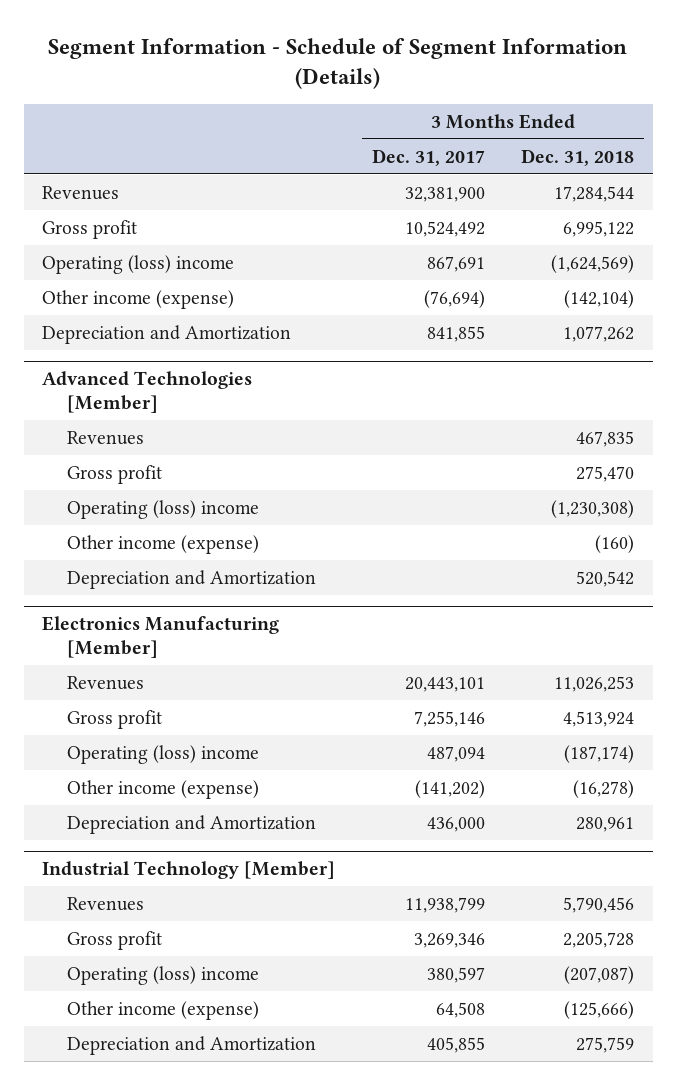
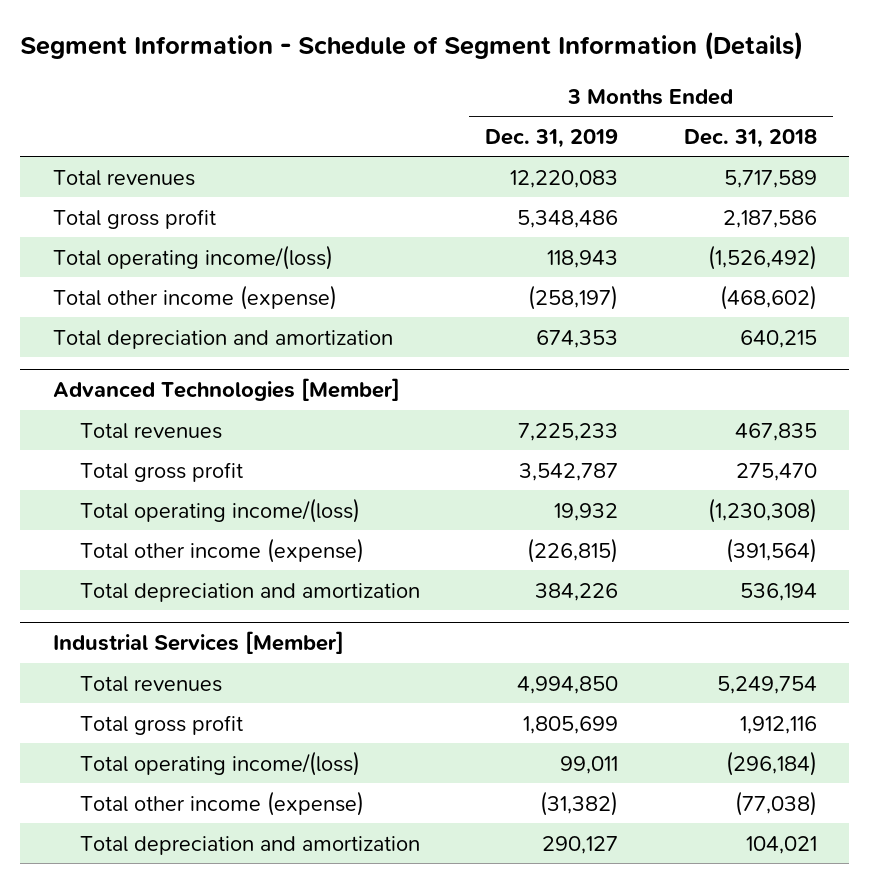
- | 3 Months Ended Dec. 31, 2017 | 3 Months Ended Dec. 31, 2018
+ | 3 Months Ended Dec. 31, 2019 | 3 Months Ended Dec. 31, 2018
- Revenues | 32,381,900 | 17,284,544
- Gross profit | 10,524,492 | 6,995,122
- Operating (loss) income | 867,691 | (1,624,569)
- Other income (expense) | (76,694) | (142,104)
- Depreciation and Amortization | 841,855 | 1,077,262
+ Total revenues | 12,220,083 | 5,717,589
+ Total gross profit | 5,348,486 | 2,187,586
+ Total operating income/(loss) | 118,943 | (1,526,492)
+ Total other income (expense) | (258,197) | (468,602)
+ Total depreciation and amortization | 674,353 | 640,215
@ Advanced Technologies [Member]
- Revenues | | 467,835
- Gross profit | | 275,470
- Operating (loss) income | | (1,230,308)
- Other income (expense) | | (160)
- Depreciation and Amortization | | 520,542
- Electronics Manufacturing [Member]
- Revenues | 20,443,101 | 11,026,253
- Gross profit | 7,255,146 | 4,513,924
- Operating (loss) income | 487,094 | (187,174)
- Other income (expense) | (141,202) | (16,278)
- Depreciation and Amortization | 436,000 | 280,961
- Industrial Technology [Member]
- Revenues | 11,938,799 | 5,790,456
- Gross profit | 3,269,346 | 2,205,728
- Operating (loss) income | 380,597 | (207,087)
- Other income (expense) | 64,508 | (125,666)
- Depreciation and Amortization | 405,855 | 275,759
@ Advanced Technologies [Member]
+ Total revenues | 7,225,233 | 467,835
+ Total gross profit | 3,542,787 | 275,470
+ Total operating income/(loss) | 19,932 | (1,230,308)
+ Total other income (expense) | (226,815) | (391,564)
+ Total depreciation and amortization | 384,226 | 536,194
+ Industrial Services [Member]
+ Total revenues | 4,994,850 | 5,249,754
+ Total gross profit | 1,805,699 | 1,912,116
+ Total operating income/(loss) | 99,011 | (296,184)
+ Total other income (expense) | (31,382) | (77,038)
+ Total depreciation and amortization | 290,127 | 104,021

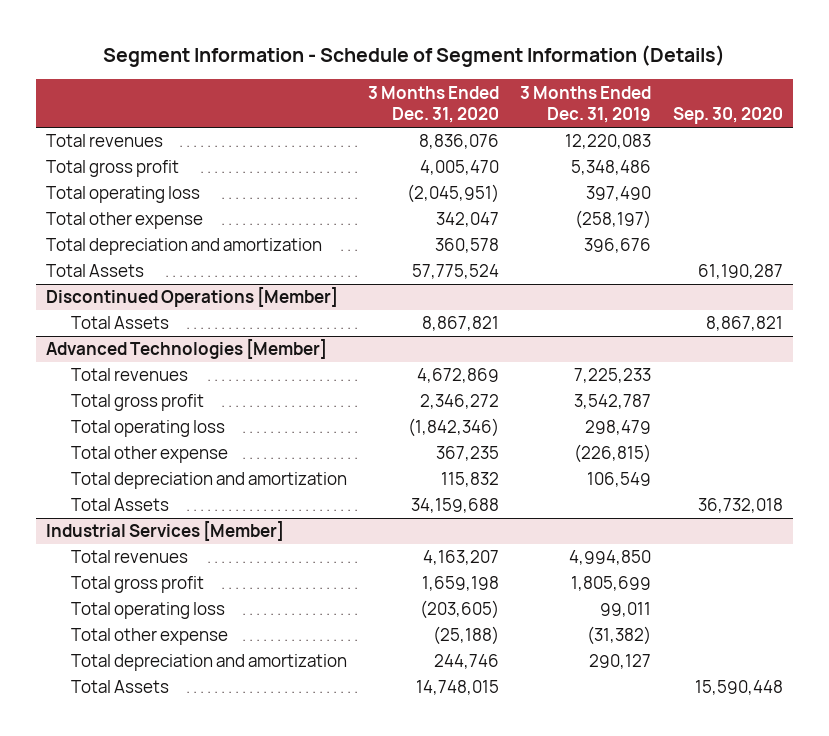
- | 3 Months Ended Dec. 31, 2019 | 3 Months Ended Dec. 31, 2018
+ | 3 Months Ended Dec. 31, 2020 | 3 Months Ended Dec. 31, 2019 | Sep. 30, 2020
- Total operating income/(loss) | 118,943 | (1,526,492)
- Total other income (expense) | (258,197) | (468,602)
- Total depreciation and amortization | 674,353 | 640,215
+ Total operating loss | (2,045,951) | 397,490 |
+ Total other expense | 342,047 | (258,197) |
+ Total depreciation and amortization | 360,578 | 396,676 |
+ Total Assets | 57,775,524 | | 61,190,287
+ Discontinued Operations [Member]
+ Total Assets | 8,867,821 | | 8,867,821
@ Advanced Technologies [Member]
- Total operating income/(loss) | 19,932 | (1,230,308)
- Total other income (expense) | (226,815) | (391,564)
- Total depreciation and amortization | 384,226 | 536,194
+ Total operating loss | (1,842,346) | 298,479 |
+ Total other expense | 367,235 | (226,815) |
+ Total depreciation and amortization | 115,832 | 106,549 |
+ Total Assets | 34,159,688 | | 36,732,018
@ Industrial Services [Member]
- Total operating income/(loss) | 99,011 | (296,184)
- Total other income (expense) | (31,382) | (77,038)
+ Total operating loss | (203,605) | 99,011 |
+ Total other expense | (25,188) | (31,382) |
+ Total Assets | 14,748,015 | | 15,590,448

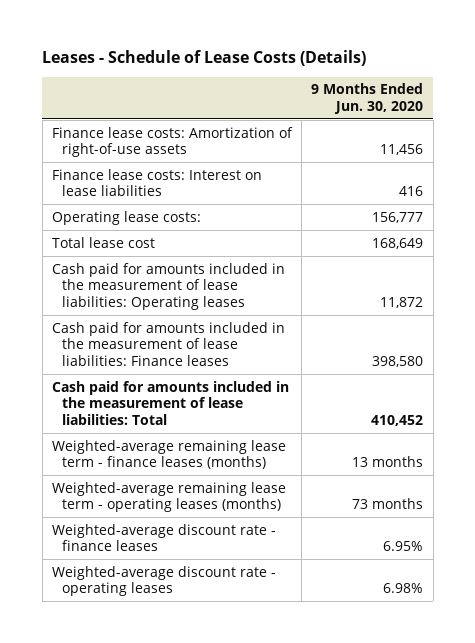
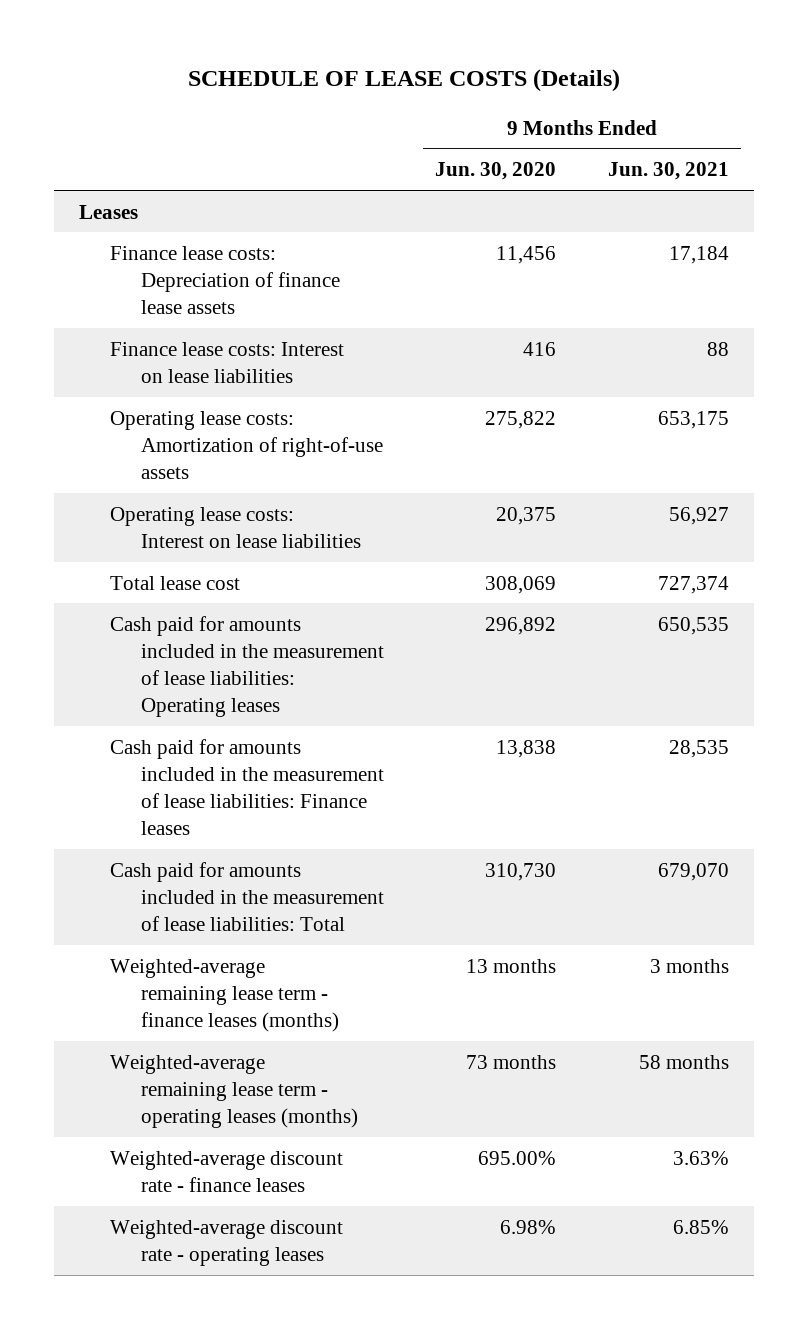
- Leases - Schedule of Lease Costs (Details)
+ SCHEDULE OF LEASE COSTS (Details)
- | 9 Months Ended Jun. 30, 2020
+ | 9 Months Ended Jun. 30, 2020 | 9 Months Ended Jun. 30, 2021
- Finance lease costs: Amortization of right-of-use assets | 11,456
+ Leases
+ Finance lease costs: Depreciation of finance lease assets | 11,456 | 17,184
- Operating lease costs: | 156,777
- Total lease cost | 168,649
- Cash paid for amounts included in the measurement of lease liabilities: Operating leases | 11,872
- Cash paid for amounts included in the measurement of lease liabilities: Finance leases | 398,580
- Cash paid for amounts included in the measurement of lease liabilities: Total | 410,452
+ Operating lease costs: Amortization of right-of-use assets | 275,822 | 653,175
+ Operating lease costs: Interest on lease liabilities | 20,375 | 56,927
+ Total lease cost | 308,069 | 727,374
+ Cash paid for amounts included in the measurement of lease liabilities: Operating leases | 296,892 | 650,535
+ Cash paid for amounts included in the measurement of lease liabilities: Finance leases | 13,838 | 28,535
+ Cash paid for amounts included in the measurement of lease liabilities: Total | 310,730 | 679,070
- Weighted-average discount rate - finance leases | 6.95%
+ Weighted-average discount rate - finance leases | 695.00% | 3.63%

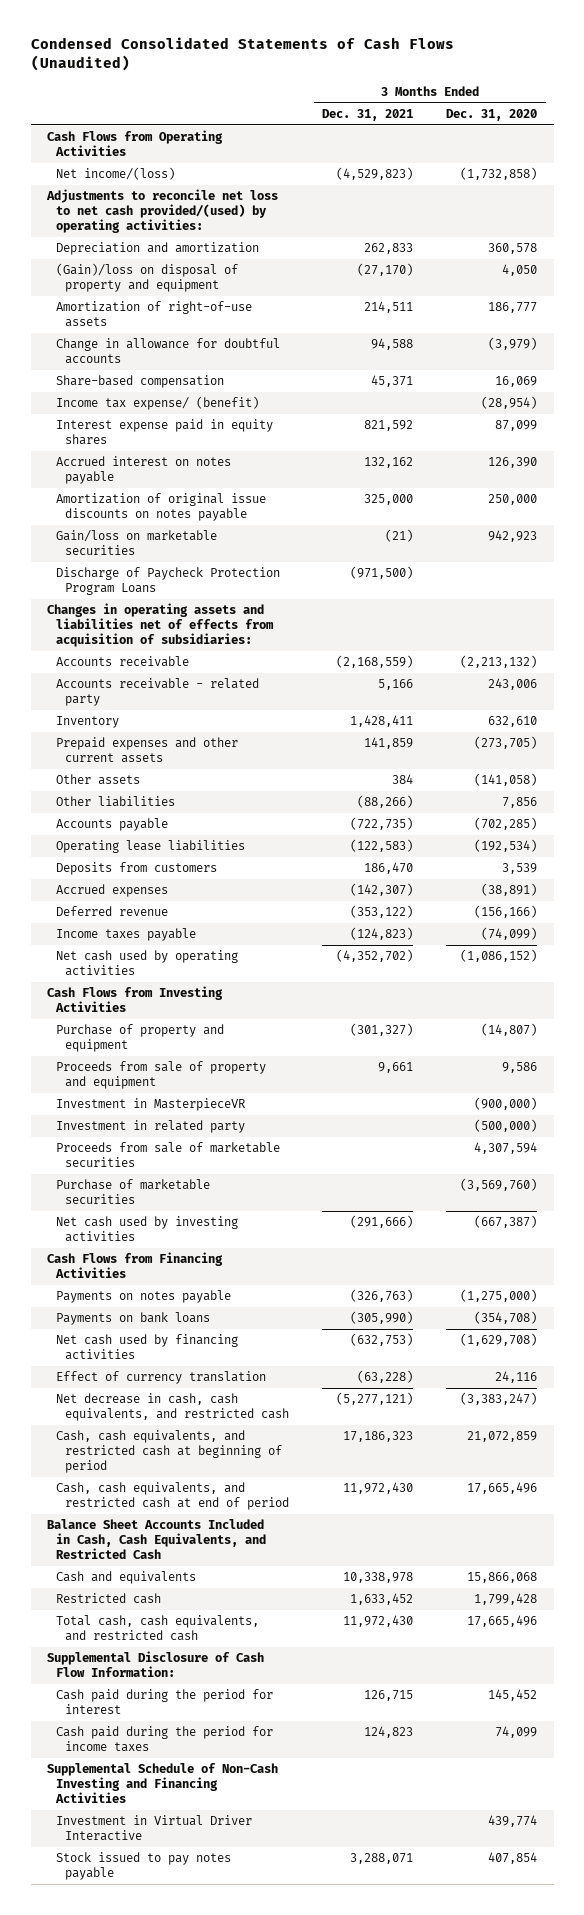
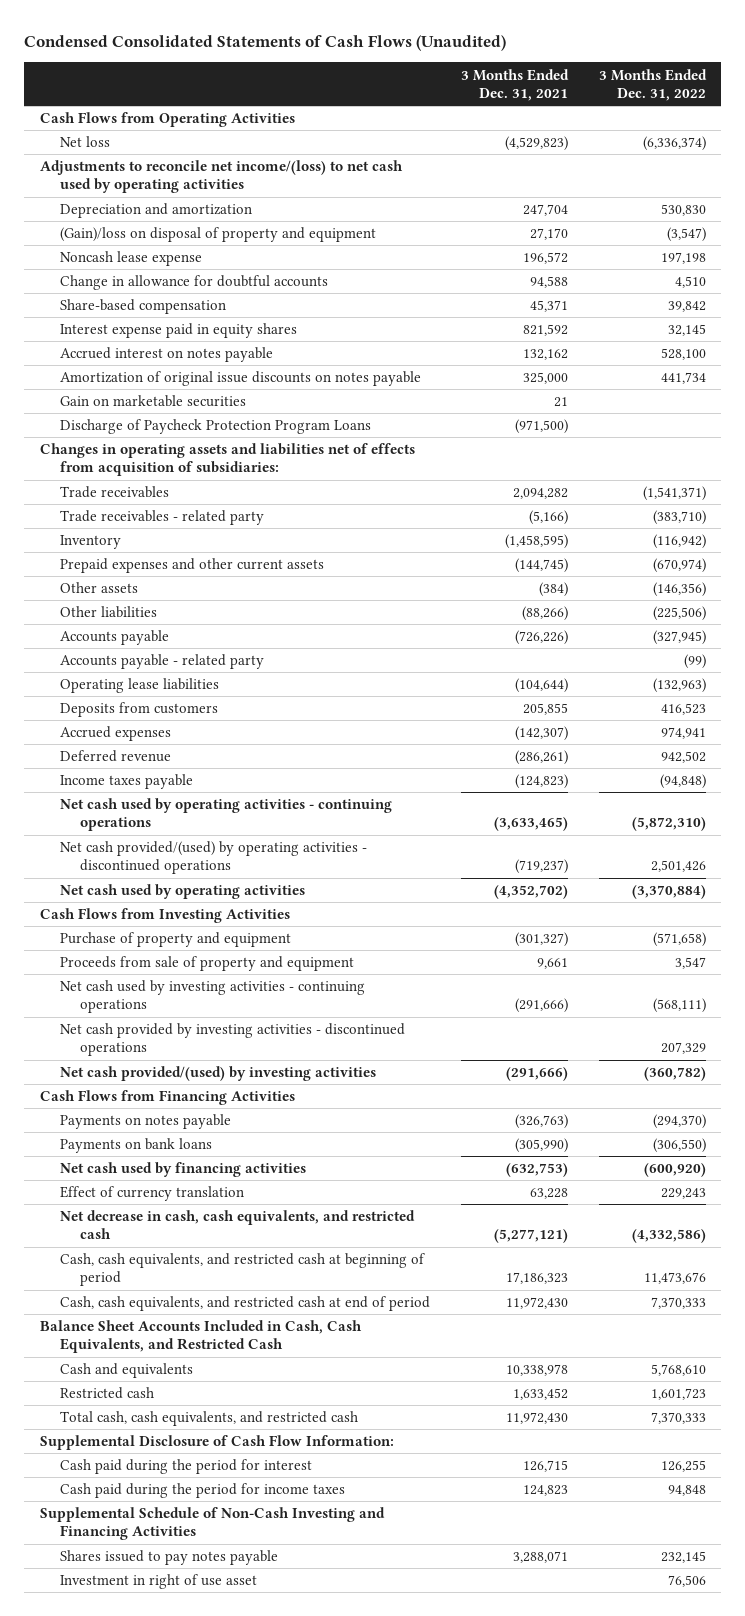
- | 3 Months Ended Dec. 31, 2021 | 3 Months Ended Dec. 31, 2020
+ | 3 Months Ended Dec. 31, 2021 | 3 Months Ended Dec. 31, 2022
- Net income/(loss) | (4,529,823) | (1,732,858)
- Adjustments to reconcile net loss to net cash provided/(used) by operating activities:
- Depreciation and amortization | 262,833 | 360,578
- (Gain)/loss on disposal of property and equipment | (27,170) | 4,050
- Amortization of right-of-use assets | 214,511 | 186,777
+ Net loss | (4,529,823) | (6,336,374)
+ Adjustments to reconcile net income/(loss) to net cash used by operating activities
+ Depreciation and amortization | 247,704 | 530,830
+ (Gain)/loss on disposal of property and equipment | 27,170 | (3,547)
+ Noncash lease expense | 196,572 | 197,198
- Income tax expense/ (benefit) | | (28,954)
- Gain/loss on marketable securities | (21) | 942,923
+ Gain on marketable securities | 21 |
- Accounts receivable | (2,168,559) | (2,213,132)
- Accounts receivable - related party | 5,166 | 243,006
- Inventory | 1,428,411 | 632,610
- Prepaid expenses and other current assets | 141,859 | (273,705)
- Other assets | 384 | (141,058)
+ Trade receivables | 2,094,282 | (1,541,371)
+ Trade receivables - related party | (5,166) | (383,710)
+ Inventory | (1,458,595) | (116,942)
+ Prepaid expenses and other current assets | (144,745) | (670,974)
+ Other assets | (384) | (146,356)
- Accounts payable | (722,735) | (702,285)
- Operating lease liabilities | (122,583) | (192,534)
- Deposits from customers | 186,470 | 3,539
+ Accounts payable | (726,226) | (327,945)
+ Accounts payable - related party | | (99)
+ Operating lease liabilities | (104,644) | (132,963)
+ Deposits from customers | 205,855 | 416,523
- Deferred revenue | (353,122) | (156,166)
+ Deferred revenue | (286,261) | 942,502
+ Net cash used by operating activities - continuing operations | (3,633,465) | (5,872,310)
+ Net cash provided/(used) by operating activities - discontinued operations | (719,237) | 2,501,426
- Investment in MasterpieceVR | | (900,000)
- Investment in related party | | (500,000)
- Proceeds from sale of marketable securities | | 4,307,594
- Purchase of marketable securities | | (3,569,760)
- Net cash used by investing activities | (291,666) | (667,387)
+ Net cash used by investing activities - continuing operations | (291,666) | (568,111)
+ Net cash provided by investing activities - discontinued operations | | 207,329
+ Net cash provided/(used) by investing activities | (291,666) | (360,782)
- Effect of currency translation | (63,228) | 24,116
+ Effect of currency translation | 63,228 | 229,243
- Investment in Virtual Driver Interactive | | 439,774
- Stock issued to pay notes payable | 3,288,071 | 407,854
+ Shares issued to pay notes payable | 3,288,071 | 232,145
+ Investment in right of use asset | | 76,506

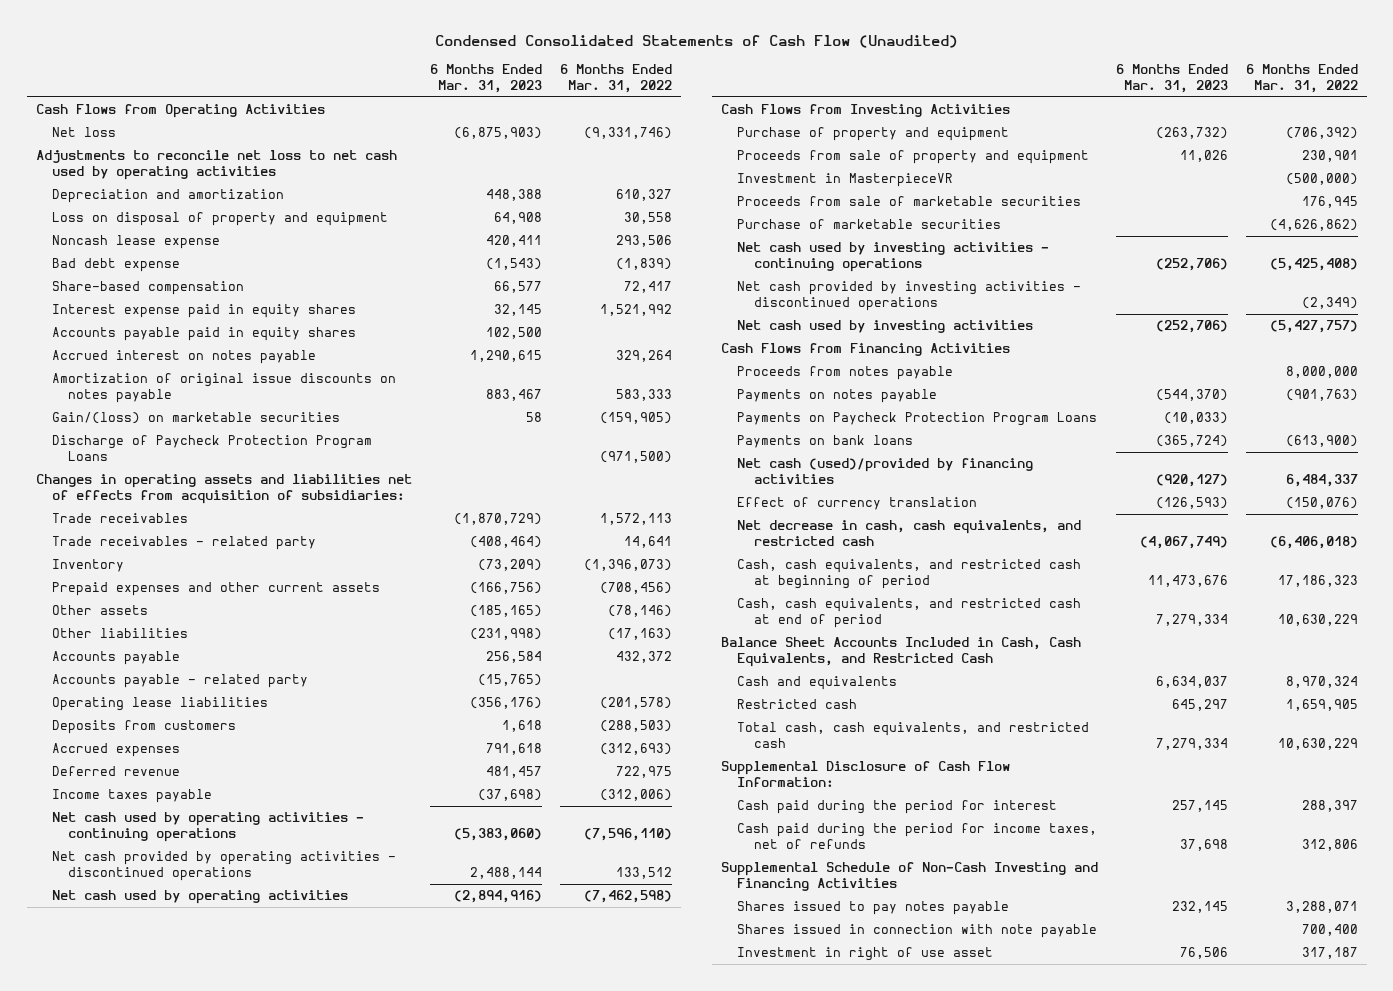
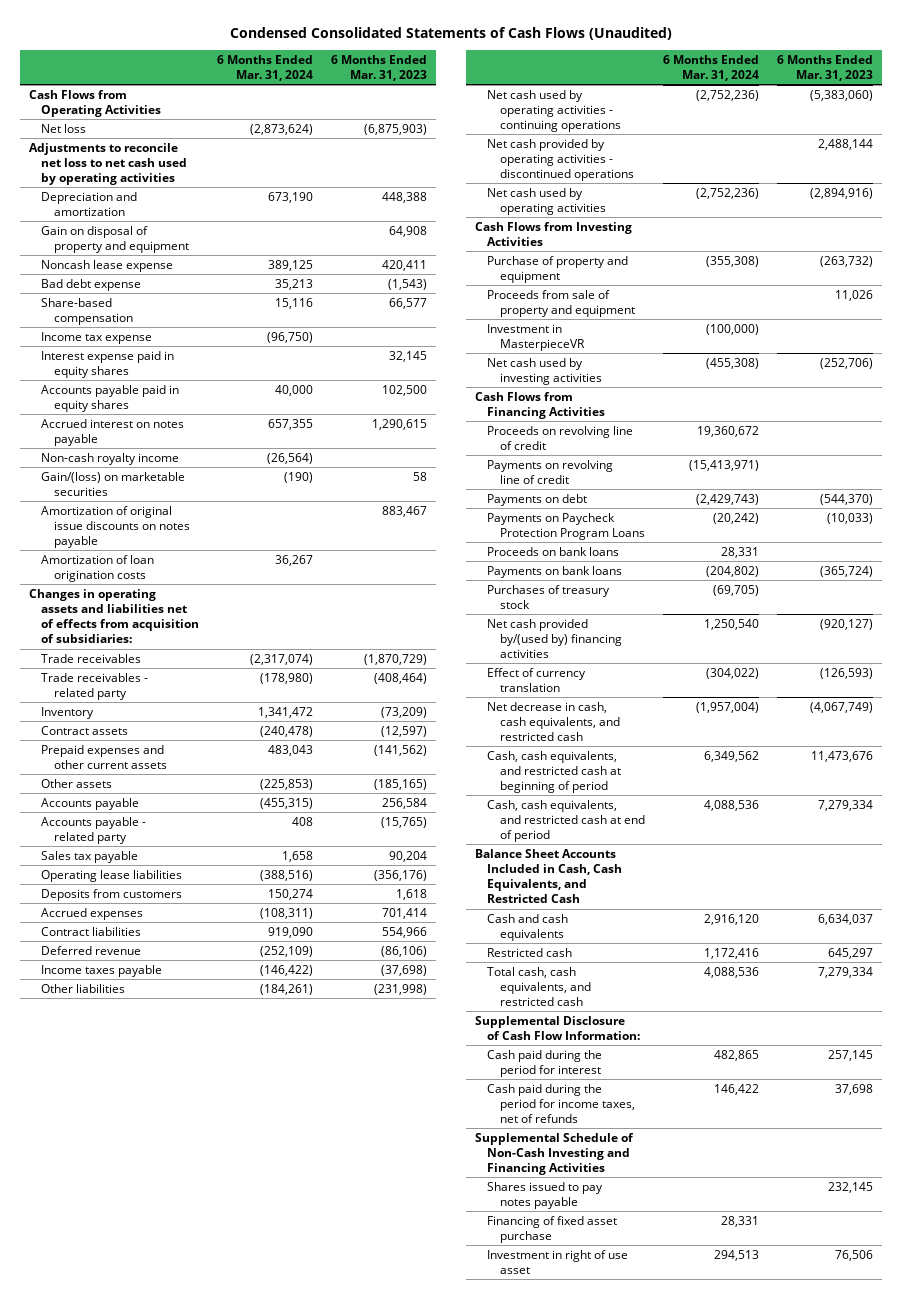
- Condensed Consolidated Statements of Cash Flow (Unaudited)
+ Condensed Consolidated Statements of Cash Flows (Unaudited)
- | 6 Months Ended Mar. 31, 2023 | 6 Months Ended Mar. 31, 2022
+ | 6 Months Ended Mar. 31, 2024 | 6 Months Ended Mar. 31, 2023
- Loss on disposal of property and equipment | 64,908 | 30,558
+ Gain on disposal of property and equipment | | 64,908
+ Income tax expense | (96,750) |
+ Non-cash royalty income | (26,564) |
- Discharge of Paycheck Protection Program Loans | | (971,500)
moved down: Amortization of original issue discounts on notes payable | | 883,467
+ Amortization of loan origination costs | 36,267 |
- Prepaid expenses and other current assets | (166,756) | (708,456)
+ Contract assets | (240,478) | (12,597)
+ Prepaid expenses and other current assets | 483,043 | (141,562)
+ Sales tax payable | 1,658 | 90,204
- Accrued expenses | 791,618 | (312,693)
- Deferred revenue | 481,457 | 722,975
+ Accrued expenses | (108,311) | 701,414
+ Contract liabilities | 919,090 | 554,966
+ Deferred revenue | (252,109) | (86,106)
moved down: Other liabilities | (184,261) | (231,998)
- Proceeds from sale of marketable securities | | 176,945
- Purchase of marketable securities | | (4,626,862)
- Net cash used by investing activities - continuing operations | (252,706) | (5,425,408)
- Net cash provided by investing activities - discontinued operations | | (2,349)
- Proceeds from notes payable | | 8,000,000
- Payments on notes payable | (544,370) | (901,763)
+ Proceeds on revolving line of credit | 19,360,672 |
+ Payments on revolving line of credit | (15,413,971) |
+ Payments on debt | (2,429,743) | (544,370)
+ Proceeds on bank loans | 28,331 |
- Net cash (used)/provided by financing activities | (920,127) | 6,484,337
+ Purchases of treasury stock | (69,705) |
+ Net cash provided by/(used by) financing activities | 1,250,540 | (920,127)
- Cash and equivalents | 6,634,037 | 8,970,324
+ Cash and cash equivalents | 2,916,120 | 6,634,037
- Shares issued in connection with note payable | | 700,400
+ Financing of fixed asset purchase | 28,331 |

